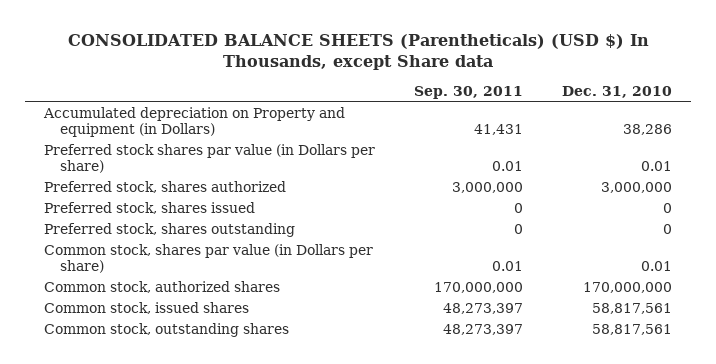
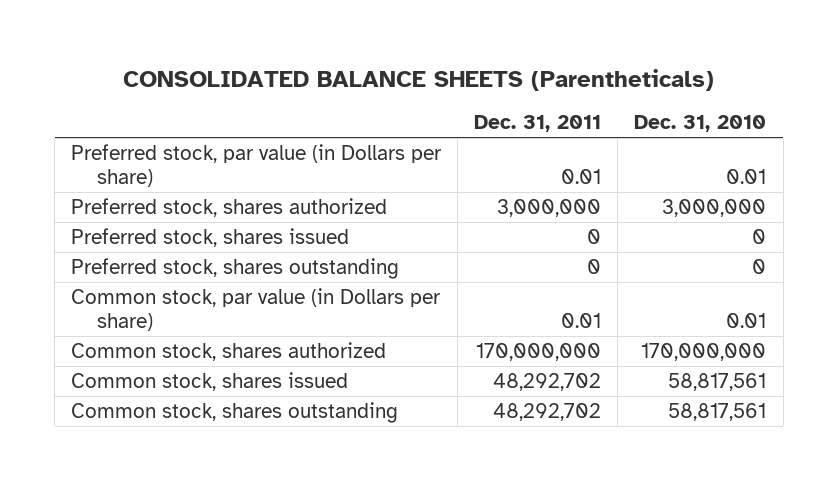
- CONSOLIDATED BALANCE SHEETS (Parentheticals) (USD $) In Thousands, except Share data
+ CONSOLIDATED BALANCE SHEETS (Parentheticals)
- | Sep. 30, 2011 | Dec. 31, 2010
+ | Dec. 31, 2011 | Dec. 31, 2010
- Accumulated depreciation on Property and equipment (in Dollars) | 41,431 | 38,286
- Preferred stock shares par value (in Dollars per share) | 0.01 | 0.01
+ Preferred stock, par value (in Dollars per share) | 0.01 | 0.01
- Common stock, shares par value (in Dollars per share) | 0.01 | 0.01
- Common stock, authorized shares | 170,000,000 | 170,000,000
- Common stock, issued shares | 48,273,397 | 58,817,561
- Common stock, outstanding shares | 48,273,397 | 58,817,561
+ Common stock, par value (in Dollars per share) | 0.01 | 0.01
+ Common stock, shares authorized | 170,000,000 | 170,000,000
+ Common stock, shares issued | 48,292,702 | 58,817,561
+ Common stock, shares outstanding | 48,292,702 | 58,817,561

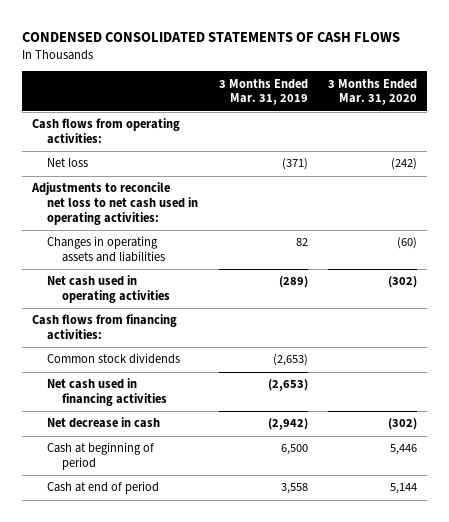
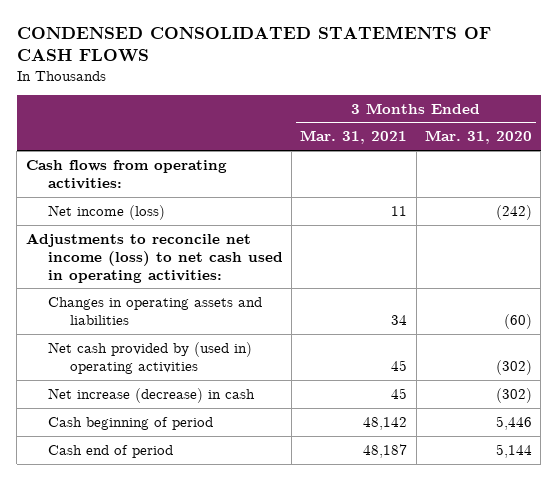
- | 3 Months Ended Mar. 31, 2019 | 3 Months Ended Mar. 31, 2020
+ | 3 Months Ended Mar. 31, 2021 | 3 Months Ended Mar. 31, 2020
- Net loss | (371) | (242)
- Adjustments to reconcile net loss to net cash used in operating activities:
+ Net income (loss) | 11 | (242)
+ Adjustments to reconcile net income (loss) to net cash used in operating activities:
- Net cash used in operating activities | (289) | (302)
- Cash flows from financing activities:
- Common stock dividends | (2,653) |
- Net cash used in financing activities | (2,653) |
- Net decrease in cash | (2,942) | (302)
- Cash at beginning of period | 6,500 | 5,446
- Cash at end of period | 3,558 | 5,144
+ Net cash provided by (used in) operating activities | 45 | (302)
+ Net increase (decrease) in cash | 45 | (302)
+ Cash beginning of period | 48,142 | 5,446
+ Cash end of period | 48,187 | 5,144

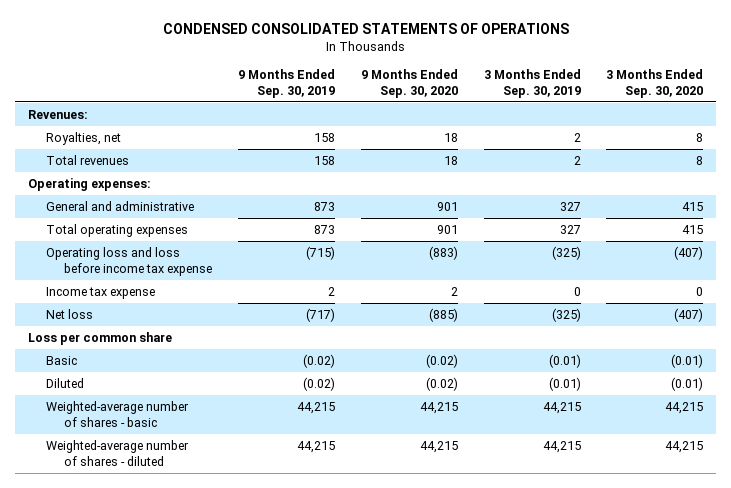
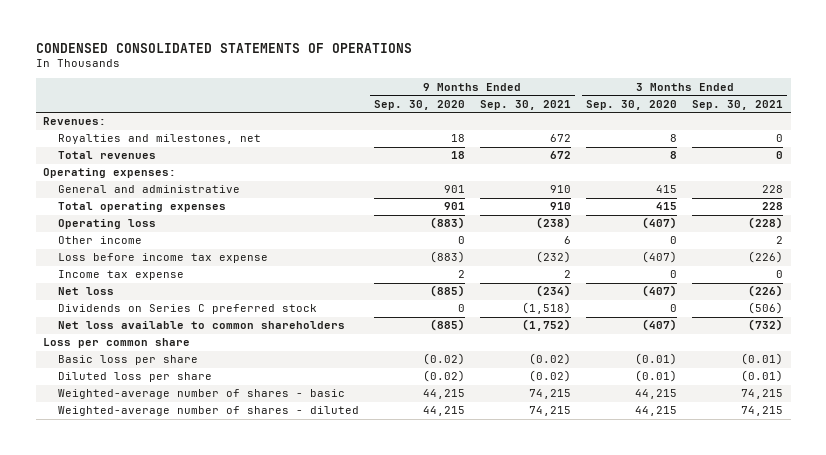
- | 9 Months Ended Sep. 30, 2019 | 9 Months Ended Sep. 30, 2020 | 3 Months Ended Sep. 30, 2019 | 3 Months Ended Sep. 30, 2020
+ | 9 Months Ended Sep. 30, 2020 | 9 Months Ended Sep. 30, 2021 | 3 Months Ended Sep. 30, 2020 | 3 Months Ended Sep. 30, 2021
- Royalties, net | 158 | 18 | 2 | 8
+ Royalties and milestones, net | 18 | 672 | 8 | 0
- Operating loss and loss before income tax expense | (715) | (883) | (325) | (407)
+ Operating loss | (883) | (238) | (407) | (228)
+ Other income | 0 | 6 | 0 | 2
+ Loss before income tax expense | (883) | (232) | (407) | (226)
+ Dividends on Series C preferred stock | 0 | (1,518) | 0 | (506)
+ Net loss available to common shareholders | (885) | (1,752) | (407) | (732)
- Basic | (0.02) | (0.02) | (0.01) | (0.01)
- Diluted | (0.02) | (0.02) | (0.01) | (0.01)
+ Basic loss per share | (0.02) | (0.02) | (0.01) | (0.01)
+ Diluted loss per share | (0.02) | (0.02) | (0.01) | (0.01)

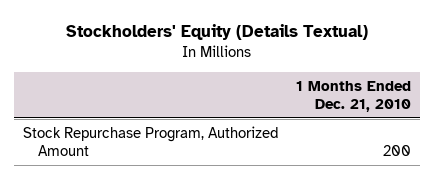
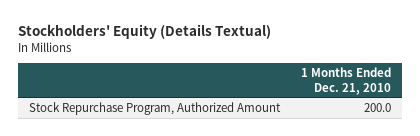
- Stock Repurchase Program, Authorized Amount | 200
+ Stock Repurchase Program, Authorized Amount | 200.0

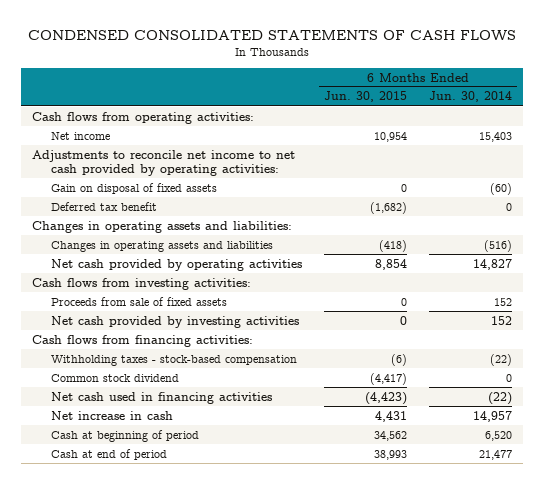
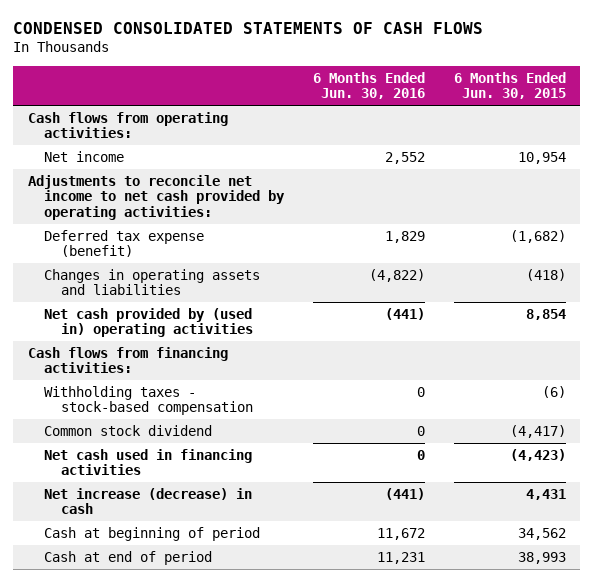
- | 6 Months Ended Jun. 30, 2015 | 6 Months Ended Jun. 30, 2014
+ | 6 Months Ended Jun. 30, 2016 | 6 Months Ended Jun. 30, 2015
- Gain on disposal of fixed assets | 0 | (60)
- Deferred tax benefit | (1,682) | 0
- Changes in operating assets and liabilities:
+ Deferred tax expense (benefit) | 1,829 | (1,682)
- Net cash provided by operating activities | 8,854 | 14,827
- Cash flows from investing activities:
- Proceeds from sale of fixed assets | 0 | 152
- Net cash provided by investing activities | 0 | 152
+ Net cash provided by (used in) operating activities | (441) | 8,854
- Net increase in cash | 4,431 | 14,957
+ Net increase (decrease) in cash | (441) | 4,431

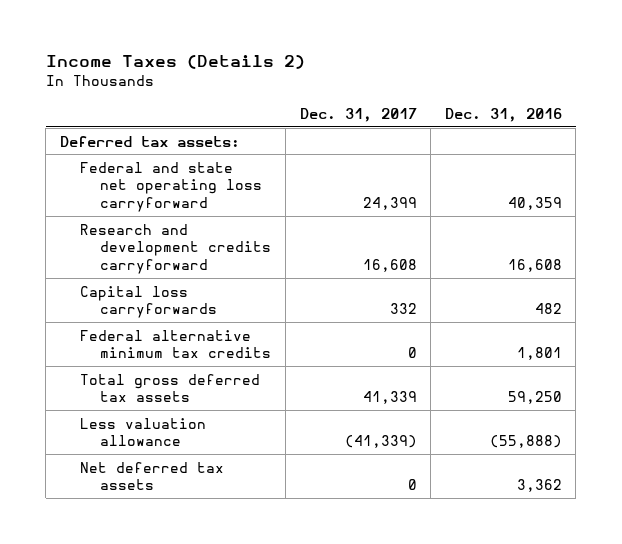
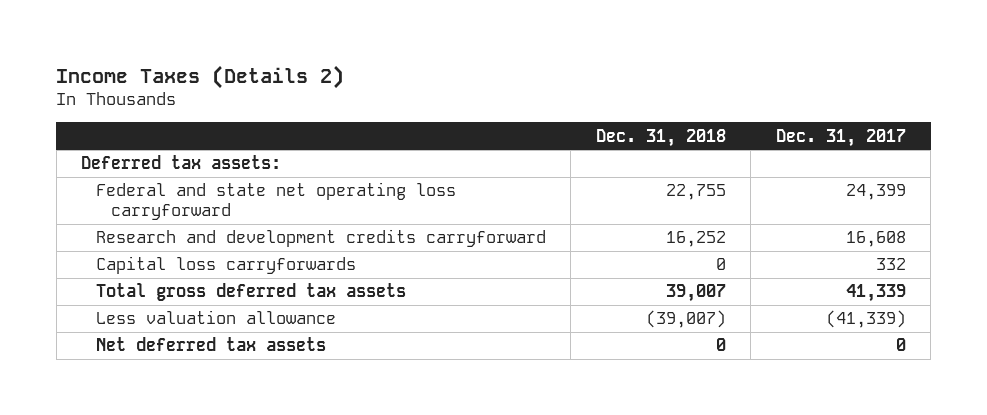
- | Dec. 31, 2017 | Dec. 31, 2016
+ | Dec. 31, 2018 | Dec. 31, 2017
- Federal alternative minimum tax credits | 0 | 1,801

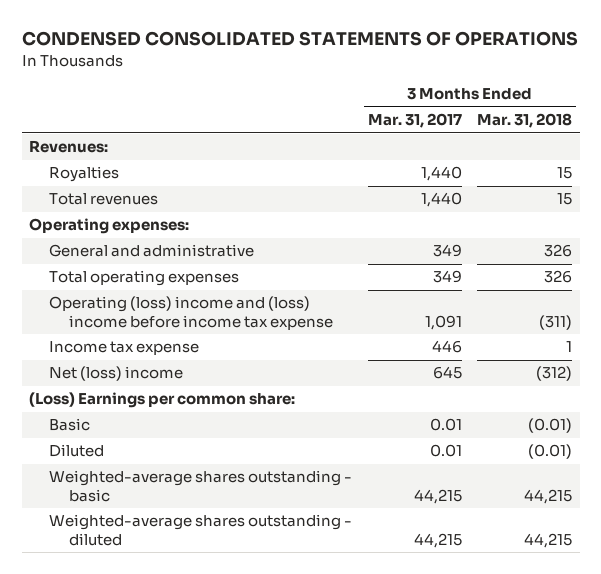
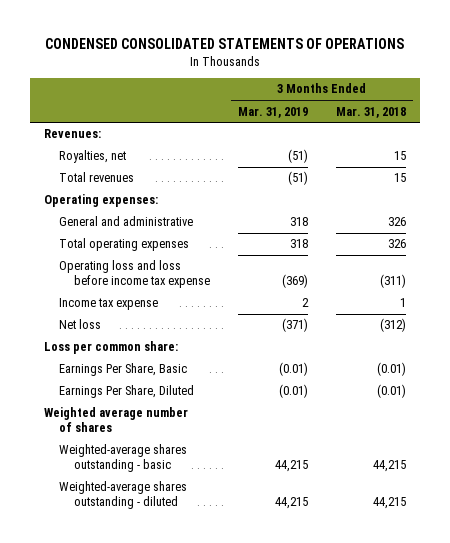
- | 3 Months Ended Mar. 31, 2017 | 3 Months Ended Mar. 31, 2018
+ | 3 Months Ended Mar. 31, 2019 | 3 Months Ended Mar. 31, 2018
- Royalties | 1,440 | 15
+ Royalties, net | (51) | 15
- Operating (loss) income and (loss) income before income tax expense | 1,091 | (311)
+ Operating loss and loss before income tax expense | (369) | (311)
- Net (loss) income | 645 | (312)
- (Loss) Earnings per common share:
- Basic | 0.01 | (0.01)
- Diluted | 0.01 | (0.01)
+ Net loss | (371) | (312)
+ Loss per common share:
+ Earnings Per Share, Basic | (0.01) | (0.01)
+ Earnings Per Share, Diluted | (0.01) | (0.01)
+ Weighted average number of shares

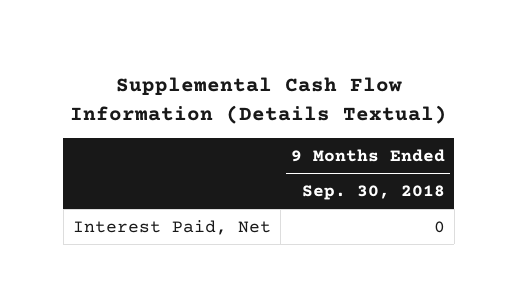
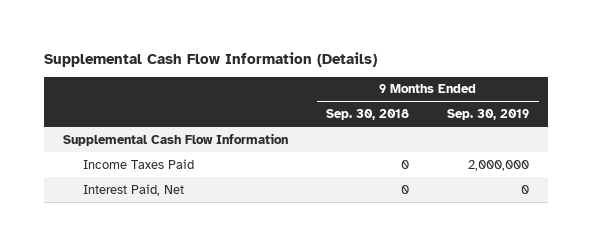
- Supplemental Cash Flow Information (Details Textual)
+ Supplemental Cash Flow Information (Details)
- | 9 Months Ended Sep. 30, 2018
+ | 9 Months Ended Sep. 30, 2018 | 9 Months Ended Sep. 30, 2019
+ Supplemental Cash Flow Information
+ Income Taxes Paid | 0 | 2,000,000

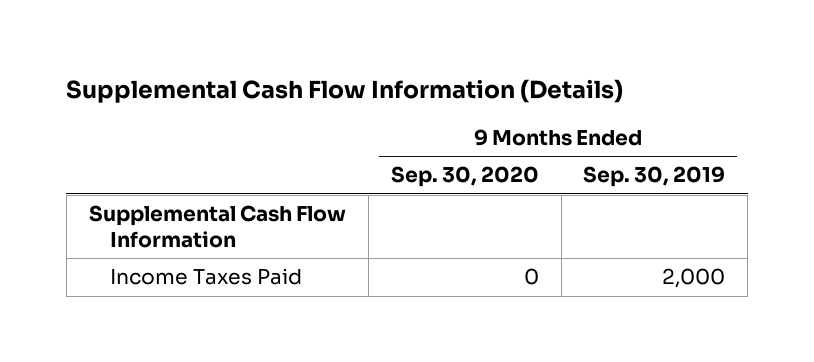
- | 9 Months Ended Sep. 30, 2018 | 9 Months Ended Sep. 30, 2019
+ | 9 Months Ended Sep. 30, 2020 | 9 Months Ended Sep. 30, 2019
- Income Taxes Paid | 0 | 2,000,000
- Interest Paid, Net | 0 | 0
+ Income Taxes Paid | 0 | 2,000

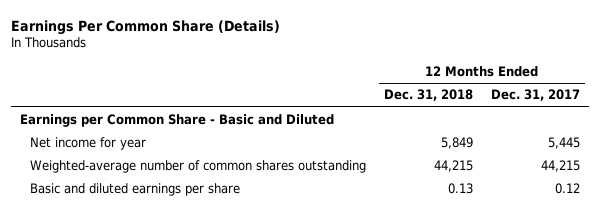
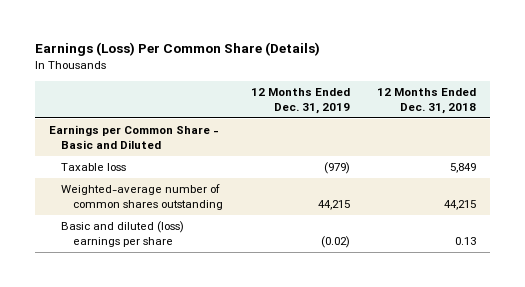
- Earnings Per Common Share (Details)
+ Earnings (Loss) Per Common Share (Details)
- | 12 Months Ended Dec. 31, 2018 | 12 Months Ended Dec. 31, 2017
+ | 12 Months Ended Dec. 31, 2019 | 12 Months Ended Dec. 31, 2018
- Net income for year | 5,849 | 5,445
+ Taxable loss | (979) | 5,849
- Basic and diluted earnings per share | 0.13 | 0.12
+ Basic and diluted (loss) earnings per share | (0.02) | 0.13

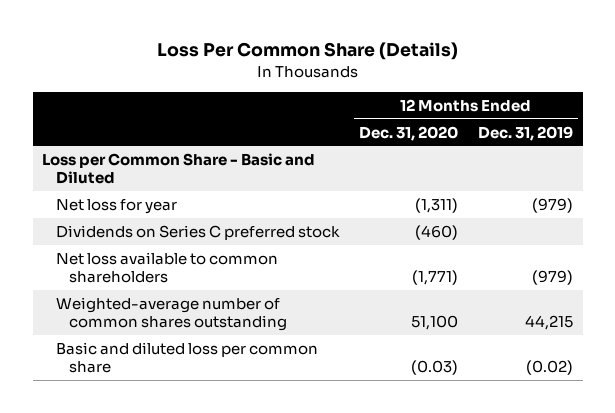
- Earnings (Loss) Per Common Share (Details)
+ Loss Per Common Share (Details)
- | 12 Months Ended Dec. 31, 2019 | 12 Months Ended Dec. 31, 2018
+ | 12 Months Ended Dec. 31, 2020 | 12 Months Ended Dec. 31, 2019
- Earnings per Common Share - Basic and Diluted
- Taxable loss | (979) | 5,849
+ Loss per Common Share - Basic and Diluted
+ Net loss for year | (1,311) | (979)
+ Dividends on Series C preferred stock | (460) |
+ Net loss available to common shareholders | (1,771) | (979)
- Basic and diluted (loss) earnings per share | (0.02) | 0.13
+ Basic and diluted loss per common share | (0.03) | (0.02)

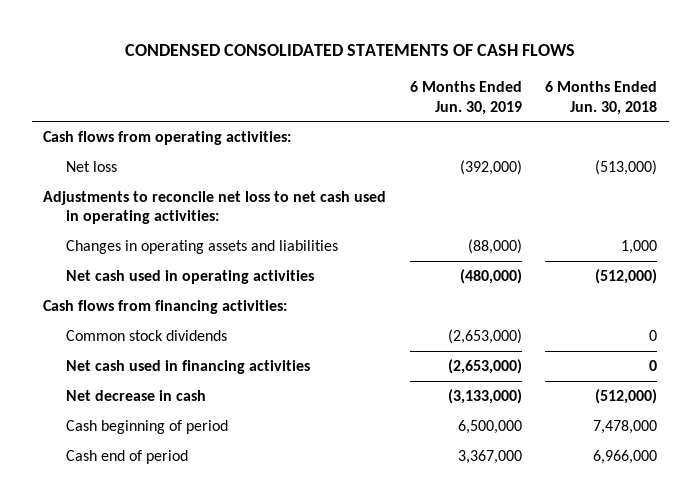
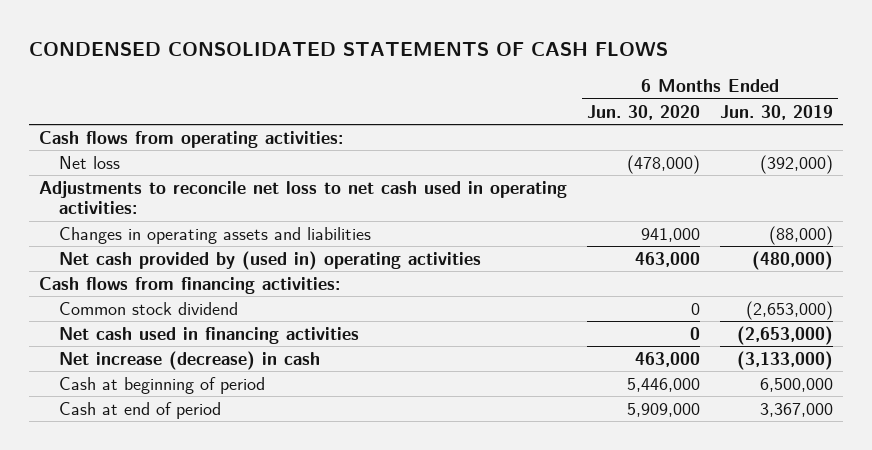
- | 6 Months Ended Jun. 30, 2019 | 6 Months Ended Jun. 30, 2018
+ | 6 Months Ended Jun. 30, 2020 | 6 Months Ended Jun. 30, 2019
- Net cash used in operating activities | (480,000) | (512,000)
+ Net cash provided by (used in) operating activities | 463,000 | (480,000)
- Common stock dividends | (2,653,000) | 0
+ Common stock dividend | 0 | (2,653,000)
- Net decrease in cash | (3,133,000) | (512,000)
- Cash beginning of period | 6,500,000 | 7,478,000
- Cash end of period | 3,367,000 | 6,966,000
+ Net increase (decrease) in cash | 463,000 | (3,133,000)
+ Cash at beginning of period | 5,446,000 | 6,500,000
+ Cash at end of period | 5,909,000 | 3,367,000

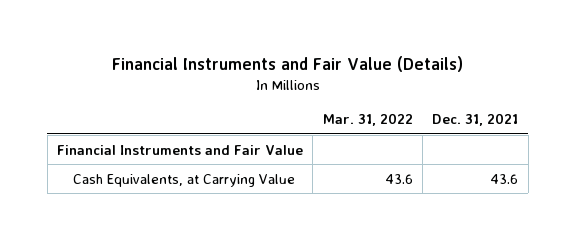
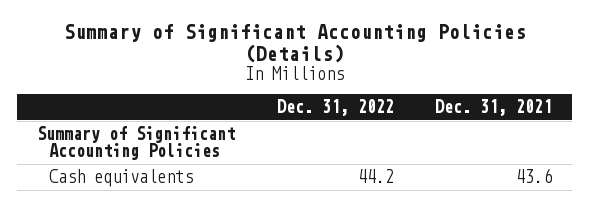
- Financial Instruments and Fair Value (Details)
+ Summary of Significant Accounting Policies (Details)
- | Mar. 31, 2022 | Dec. 31, 2021
+ | Dec. 31, 2022 | Dec. 31, 2021
- Financial Instruments and Fair Value
- Cash Equivalents, at Carrying Value | 43.6 | 43.6
+ Summary of Significant Accounting Policies
+ Cash equivalents | 44.2 | 43.6

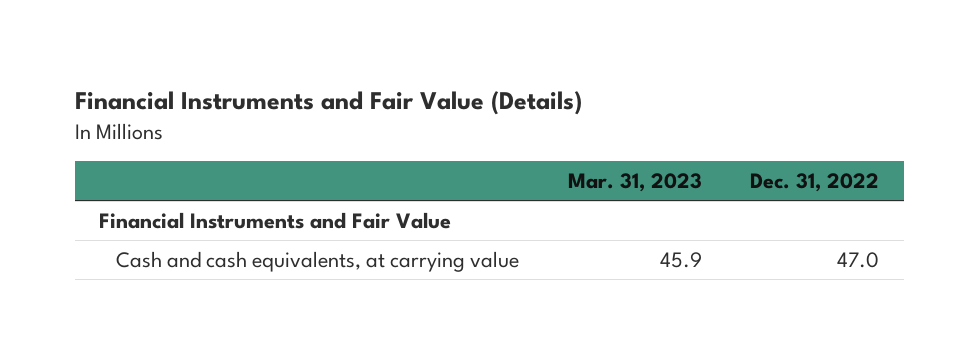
- Summary of Significant Accounting Policies (Details)
+ Financial Instruments and Fair Value (Details)
- | Dec. 31, 2022 | Dec. 31, 2021
+ | Mar. 31, 2023 | Dec. 31, 2022
- Summary of Significant Accounting Policies
- Cash equivalents | 44.2 | 43.6
+ Financial Instruments and Fair Value
+ Cash and cash equivalents, at carrying value | 45.9 | 47.0

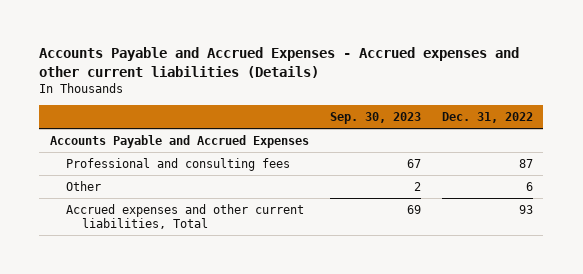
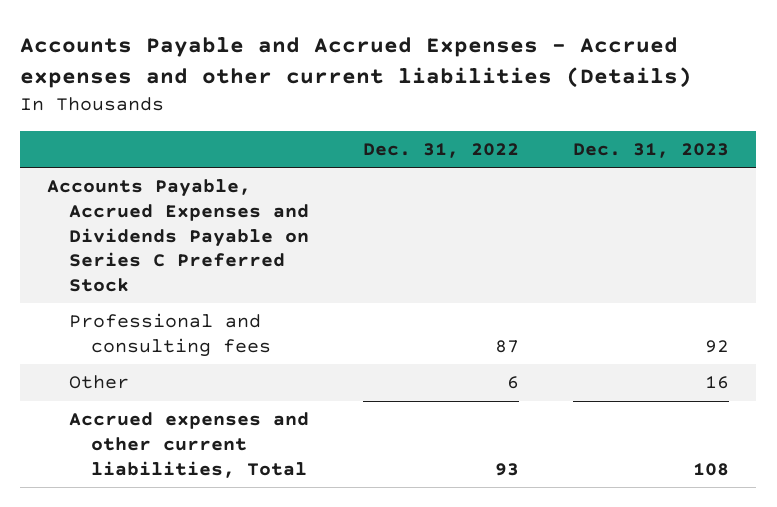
- | Sep. 30, 2023 | Dec. 31, 2022
+ | Dec. 31, 2022 | Dec. 31, 2023
- Accounts Payable and Accrued Expenses
+ Accounts Payable, Accrued Expenses and Dividends Payable on Series C Preferred Stock

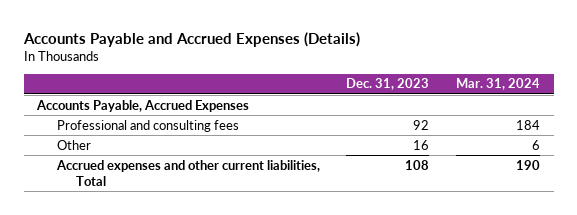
- Accounts Payable and Accrued Expenses - Accrued expenses and other current liabilities (Details)
+ Accounts Payable and Accrued Expenses (Details)
- | Dec. 31, 2022 | Dec. 31, 2023
+ | Dec. 31, 2023 | Mar. 31, 2024
- Accounts Payable, Accrued Expenses and Dividends Payable on Series C Preferred Stock
+ Accounts Payable, Accrued Expenses

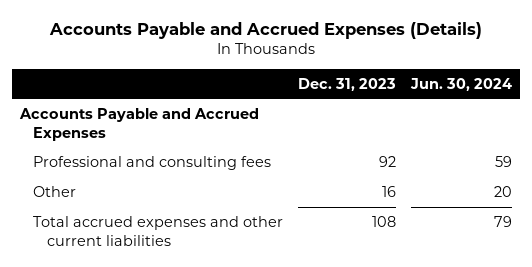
- | Dec. 31, 2023 | Mar. 31, 2024
+ | Dec. 31, 2023 | Jun. 30, 2024
- Accounts Payable, Accrued Expenses
+ Accounts Payable and Accrued Expenses
- Accrued expenses and other current liabilities, Total | 108 | 190
+ Total accrued expenses and other current liabilities | 108 | 79

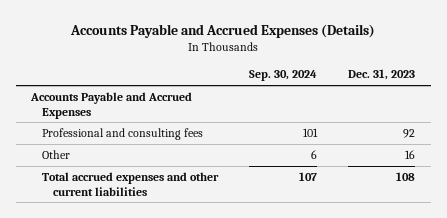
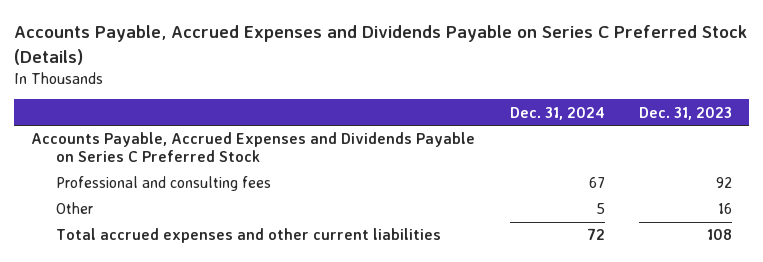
- Accounts Payable and Accrued Expenses (Details)
+ Accounts Payable, Accrued Expenses and Dividends Payable on Series C Preferred Stock (Details)
- | Sep. 30, 2024 | Dec. 31, 2023
+ | Dec. 31, 2024 | Dec. 31, 2023
- Accounts Payable and Accrued Expenses
+ Accounts Payable, Accrued Expenses and Dividends Payable on Series C Preferred Stock

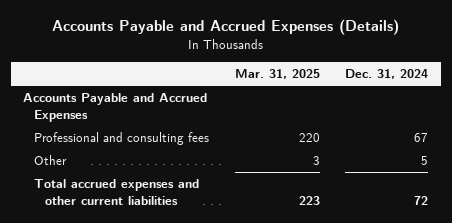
- Accounts Payable, Accrued Expenses and Dividends Payable on Series C Preferred Stock (Details)
+ Accounts Payable and Accrued Expenses (Details)
- | Dec. 31, 2024 | Dec. 31, 2023
+ | Mar. 31, 2025 | Dec. 31, 2024
- Accounts Payable, Accrued Expenses and Dividends Payable on Series C Preferred Stock
+ Accounts Payable and Accrued Expenses

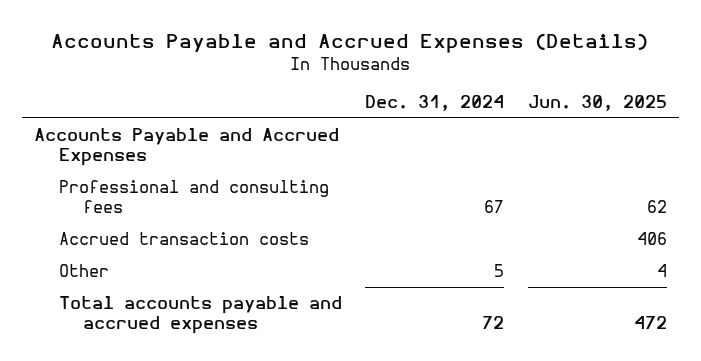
- | Mar. 31, 2025 | Dec. 31, 2024
+ | Dec. 31, 2024 | Jun. 30, 2025
+ Accrued transaction costs | | 406
- Total accrued expenses and other current liabilities | 223 | 72
+ Total accounts payable and accrued expenses | 72 | 472

